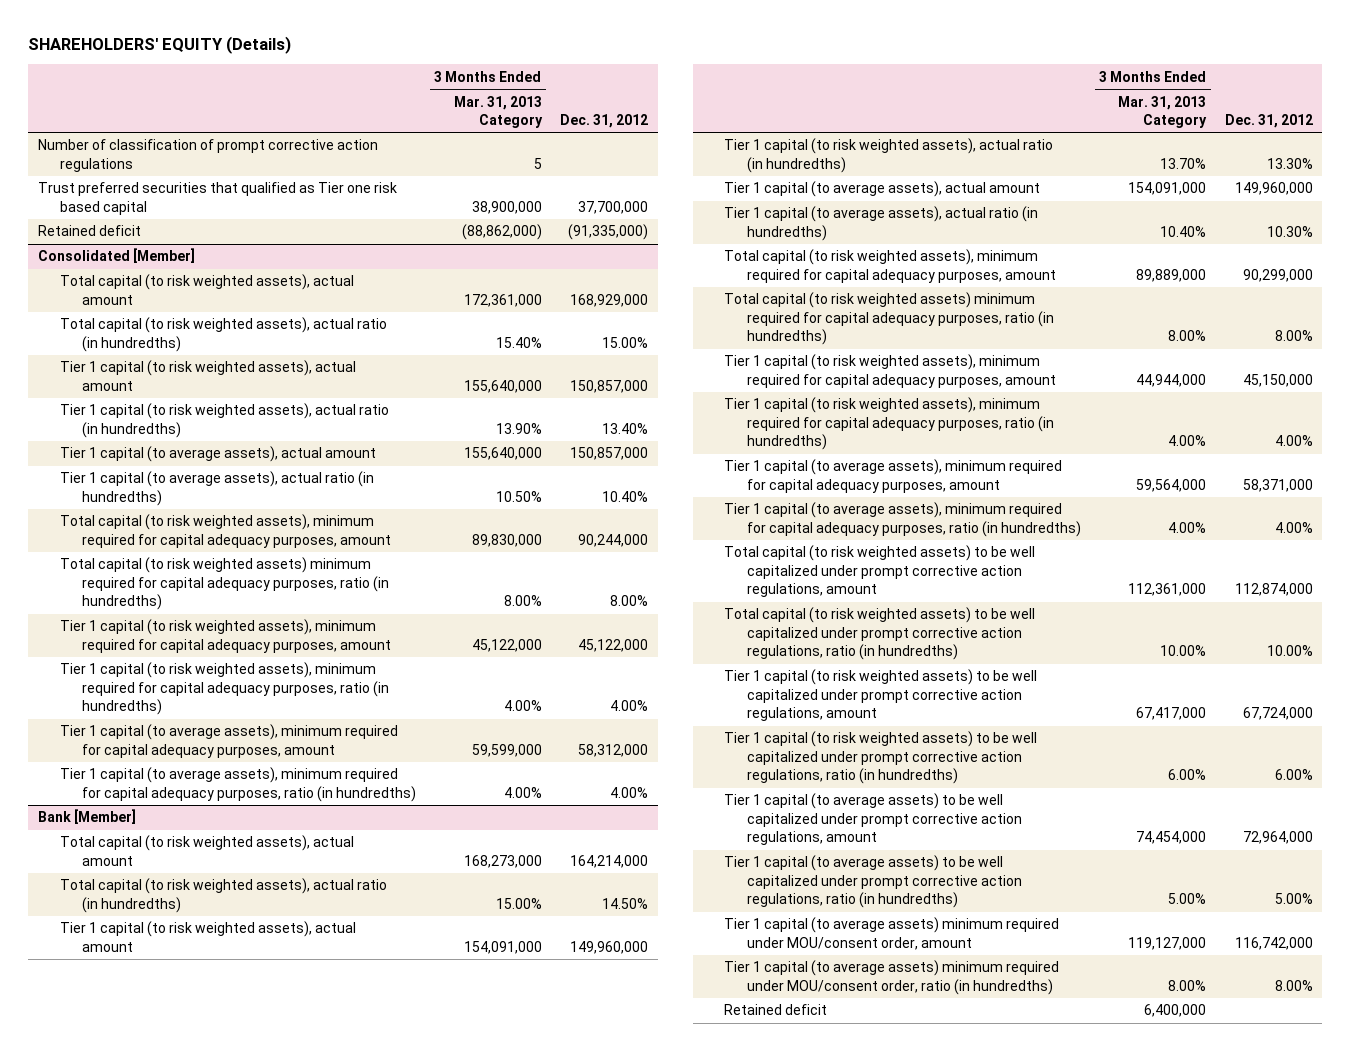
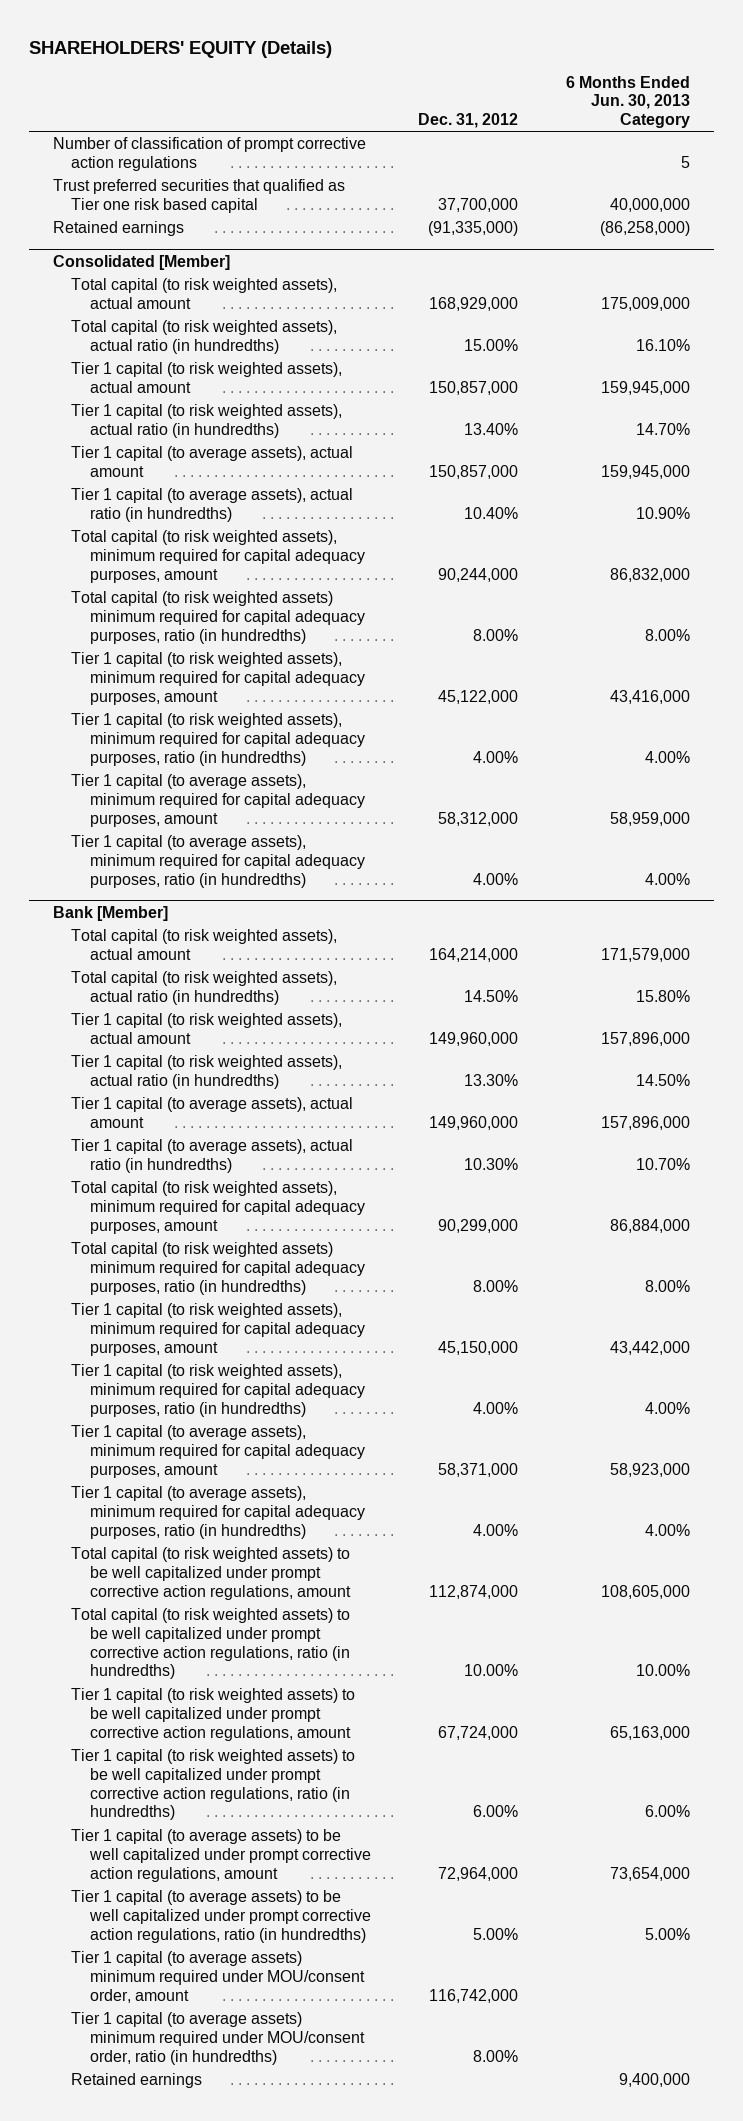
- | 3 Months Ended Mar. 31, 2013 Category | Dec. 31, 2012
+ | Dec. 31, 2012 | 6 Months Ended Jun. 30, 2013 Category
- Retained deficit | (88,862,000) | (91,335,000)
+ Retained earnings | (91,335,000) | (86,258,000)
@ Bank [Member]
- Retained deficit | 6,400,000 |
+ Retained earnings | | 9,400,000

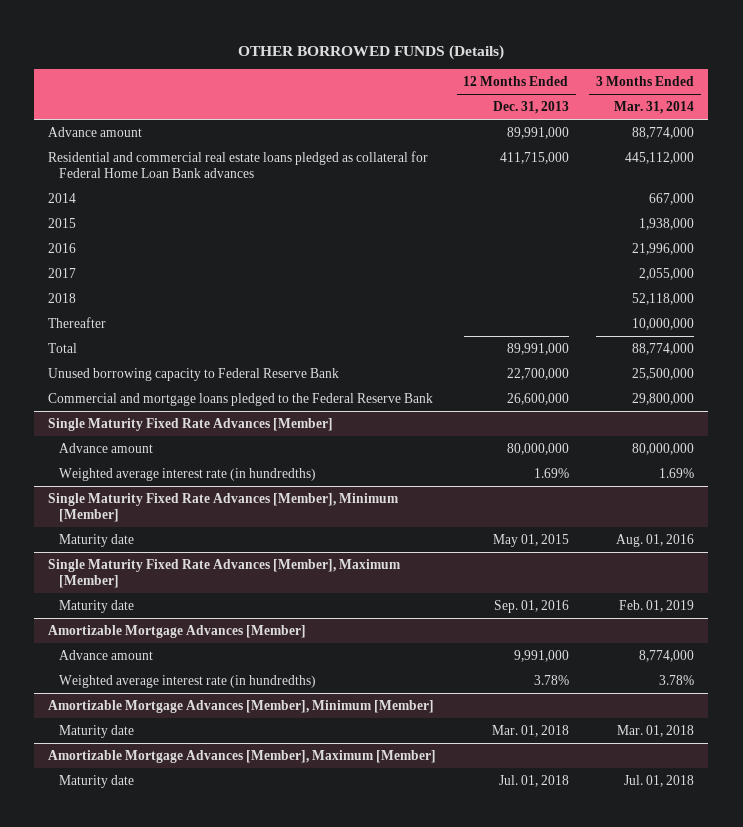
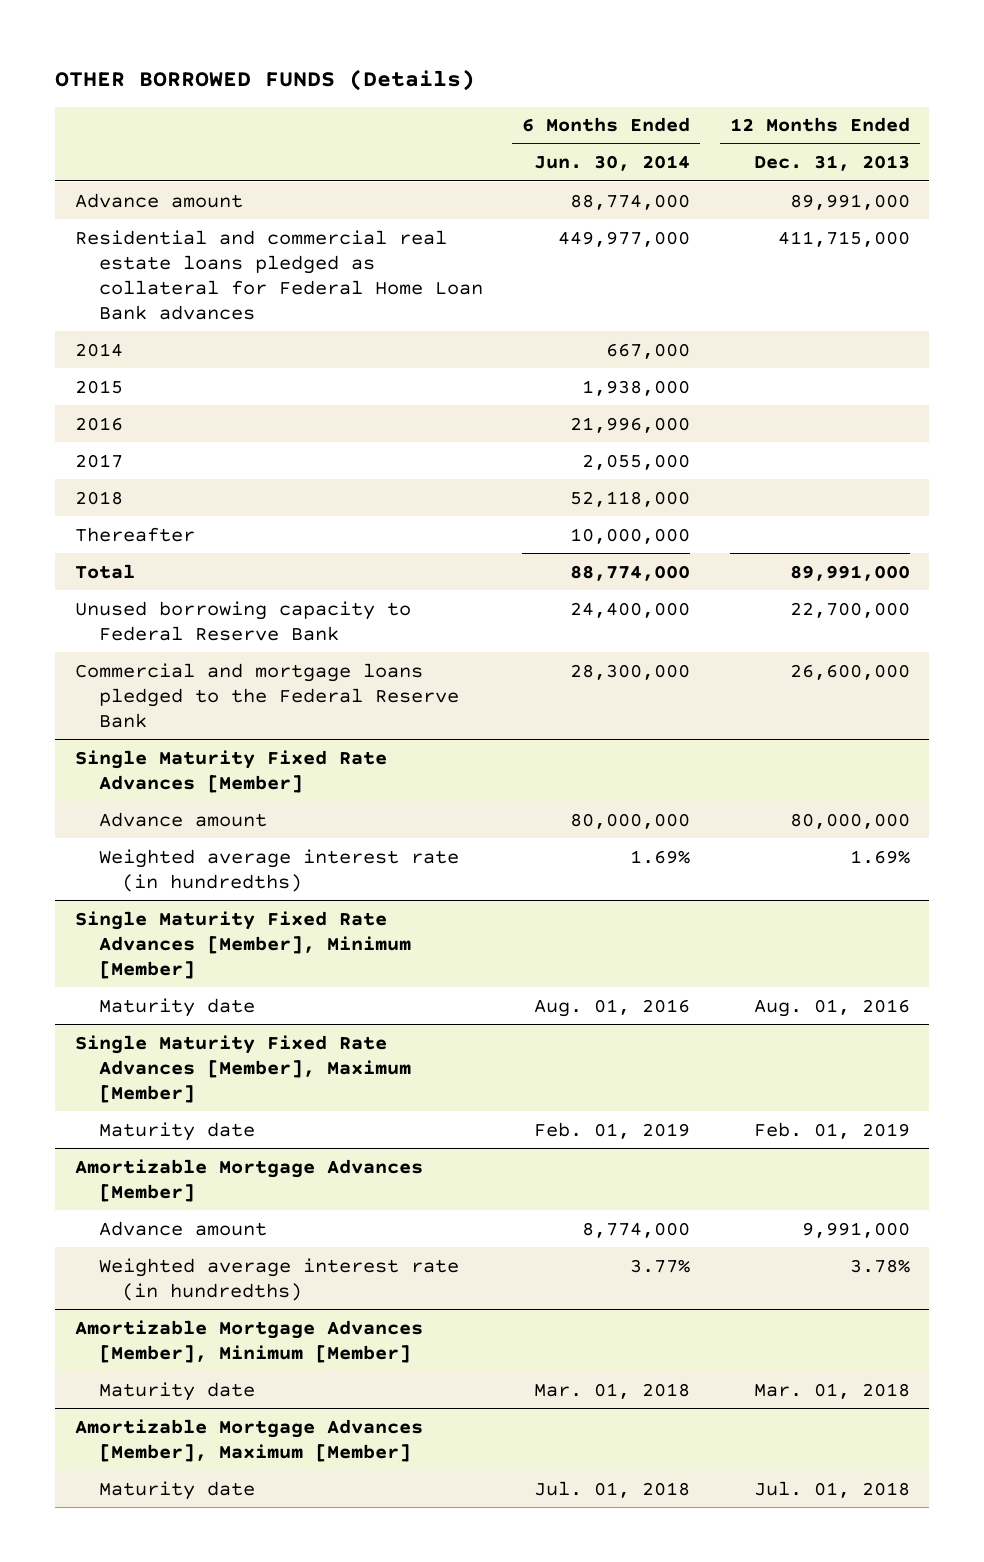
- | 12 Months Ended Dec. 31, 2013 | 3 Months Ended Mar. 31, 2014
+ | 6 Months Ended Jun. 30, 2014 | 12 Months Ended Dec. 31, 2013
@ Single Maturity Fixed Rate Advances [Member], Minimum [Member]
- Maturity date | May 01, 2015 | Aug. 01, 2016
+ Maturity date | Aug. 01, 2016 | Aug. 01, 2016
@ Single Maturity Fixed Rate Advances [Member], Maximum [Member]
- Maturity date | Sep. 01, 2016 | Feb. 01, 2019
+ Maturity date | Feb. 01, 2019 | Feb. 01, 2019

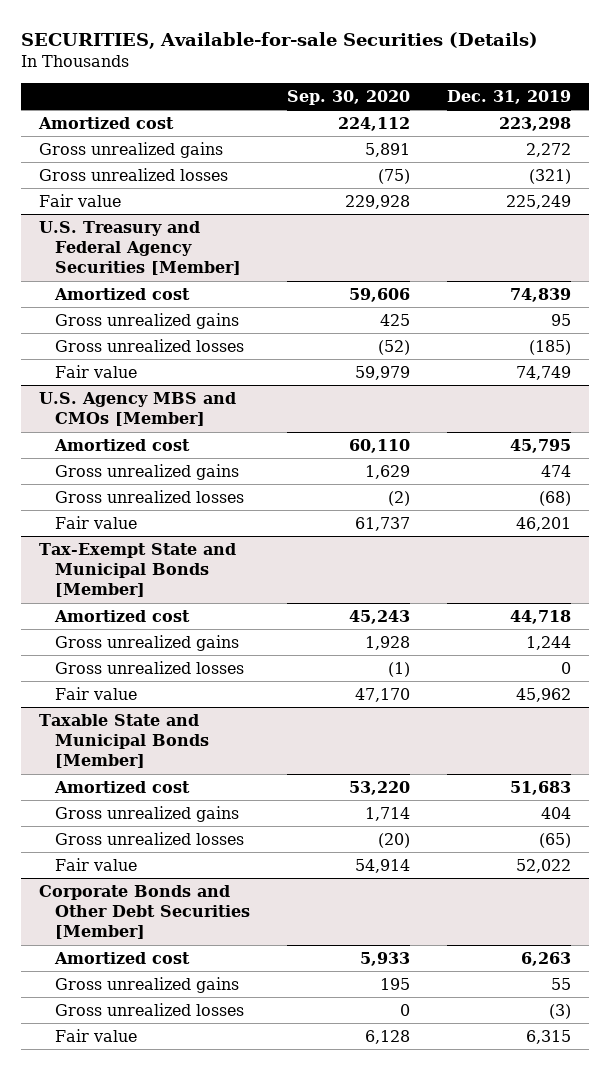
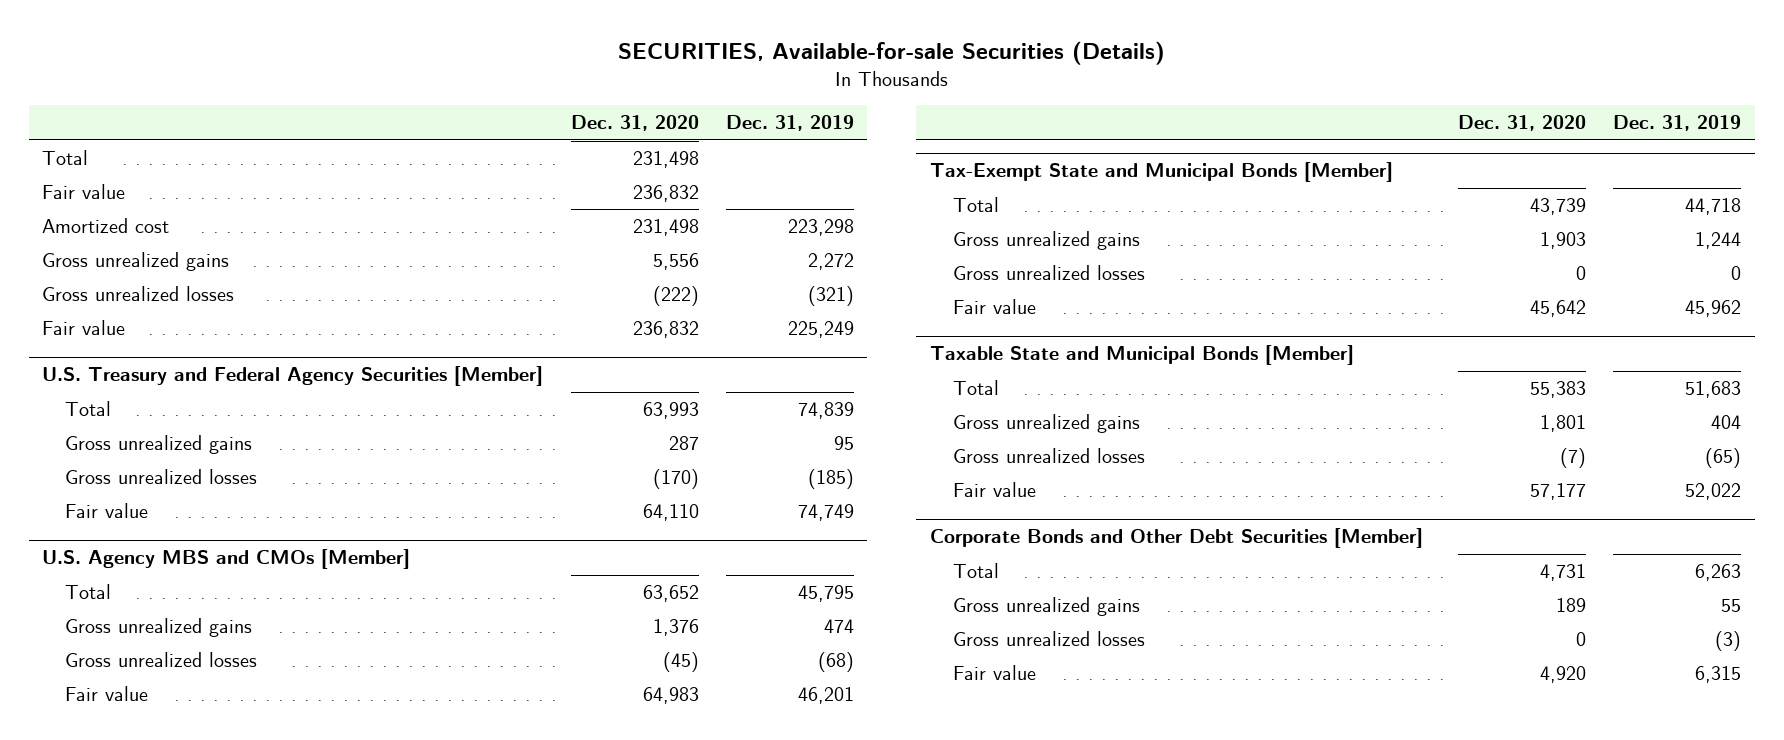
- | Sep. 30, 2020 | Dec. 31, 2019
+ | Dec. 31, 2020 | Dec. 31, 2019
+ Total | 231,498 |
+ Fair value | 236,832 |
@ U.S. Treasury and Federal Agency Securities [Member]
- Amortized cost | 59,606 | 74,839
+ Total | 63,993 | 74,839
@ U.S. Agency MBS and CMOs [Member]
- Amortized cost | 60,110 | 45,795
+ Total | 63,652 | 45,795
@ Tax-Exempt State and Municipal Bonds [Member]
- Amortized cost | 45,243 | 44,718
+ Total | 43,739 | 44,718
@ Taxable State and Municipal Bonds [Member]
- Amortized cost | 53,220 | 51,683
+ Total | 55,383 | 51,683
@ Corporate Bonds and Other Debt Securities [Member]
- Amortized cost | 5,933 | 6,263
+ Total | 4,731 | 6,263

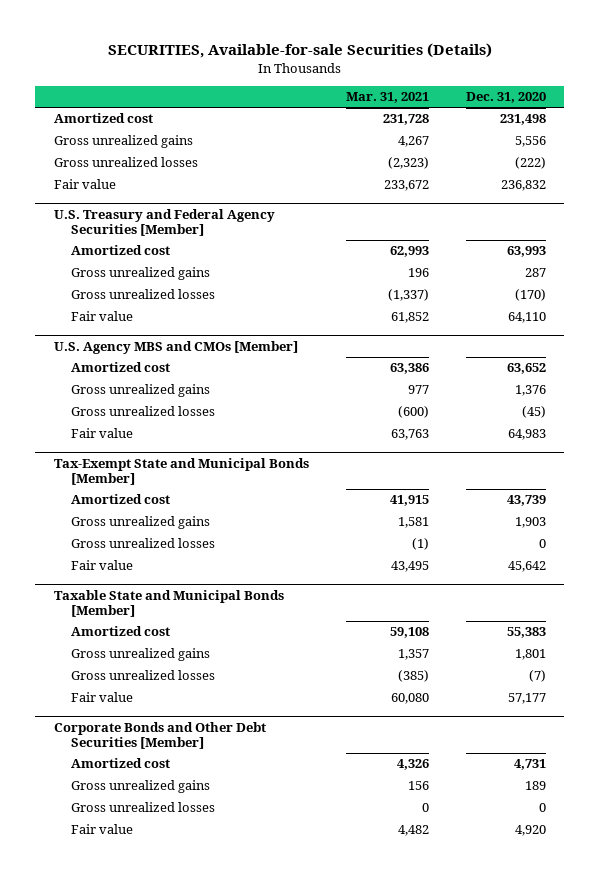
- | Dec. 31, 2020 | Dec. 31, 2019
+ | Mar. 31, 2021 | Dec. 31, 2020
- Total | 231,498 |
- Fair value | 236,832 |
@ U.S. Treasury and Federal Agency Securities [Member]
- Total | 63,993 | 74,839
+ Amortized cost | 62,993 | 63,993
@ U.S. Agency MBS and CMOs [Member]
- Total | 63,652 | 45,795
+ Amortized cost | 63,386 | 63,652
@ Tax-Exempt State and Municipal Bonds [Member]
- Total | 43,739 | 44,718
+ Amortized cost | 41,915 | 43,739
@ Taxable State and Municipal Bonds [Member]
- Total | 55,383 | 51,683
+ Amortized cost | 59,108 | 55,383
@ Corporate Bonds and Other Debt Securities [Member]
- Total | 4,731 | 6,263
+ Amortized cost | 4,326 | 4,731

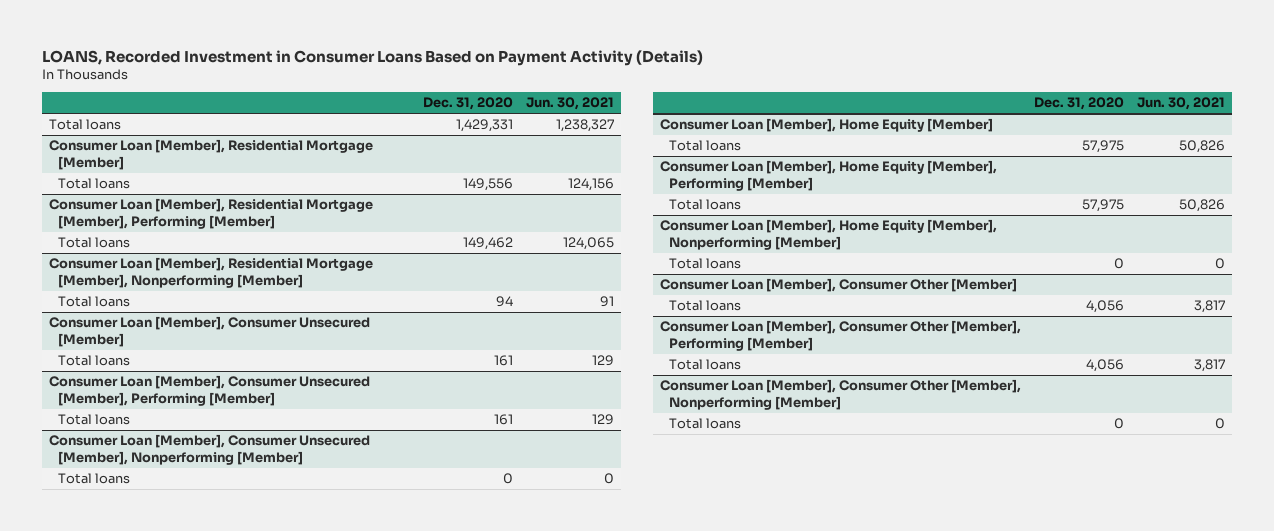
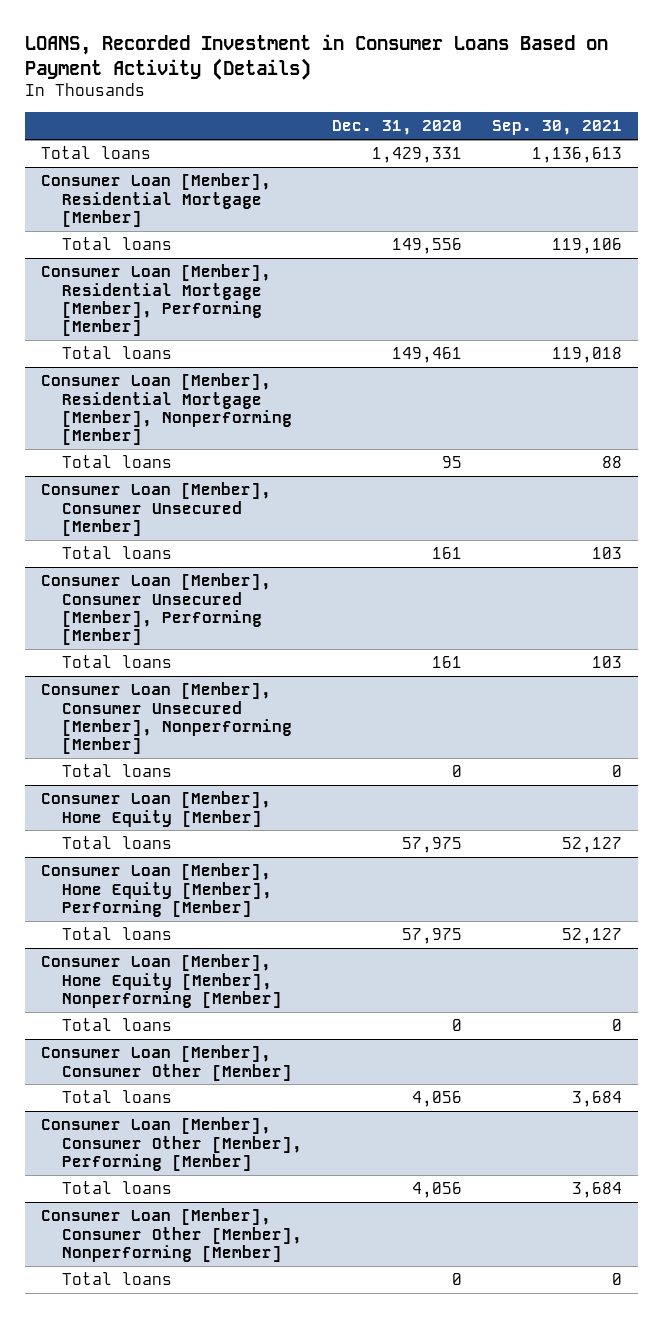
- | Dec. 31, 2020 | Jun. 30, 2021
+ | Dec. 31, 2020 | Sep. 30, 2021
@ Consumer Loan [Member], Residential Mortgage [Member], Performing [Member]
- Total loans | 149,462 | 124,065
+ Total loans | 149,461 | 119,018
@ Consumer Loan [Member], Residential Mortgage [Member], Nonperforming [Member]
- Total loans | 94 | 91
+ Total loans | 95 | 88

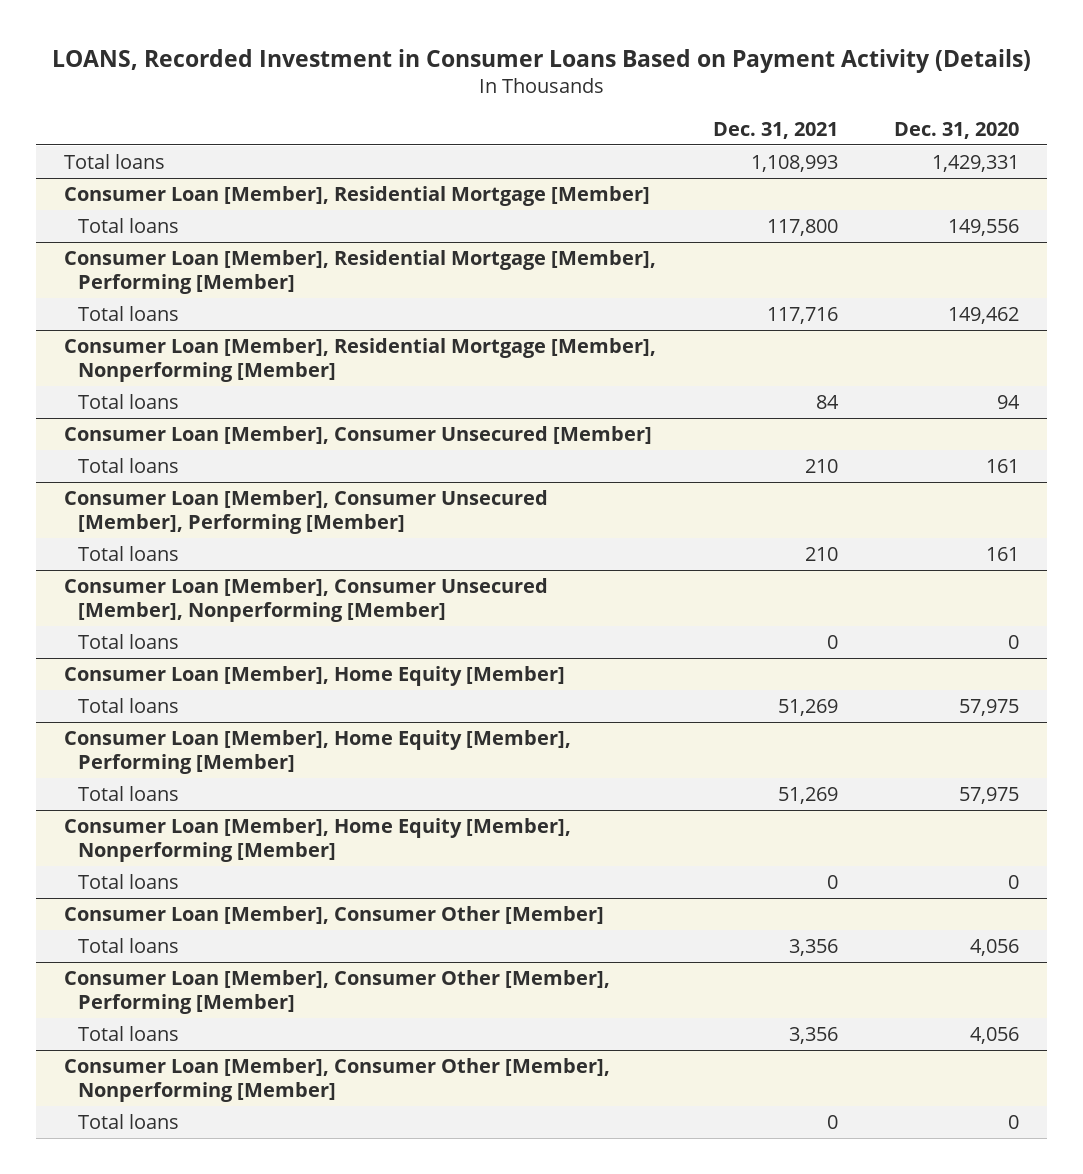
- | Dec. 31, 2020 | Sep. 30, 2021
+ | Dec. 31, 2021 | Dec. 31, 2020
@ Consumer Loan [Member], Residential Mortgage [Member], Performing [Member]
- Total loans | 149,461 | 119,018
+ Total loans | 117,716 | 149,462
@ Consumer Loan [Member], Residential Mortgage [Member], Nonperforming [Member]
- Total loans | 95 | 88
+ Total loans | 84 | 94

